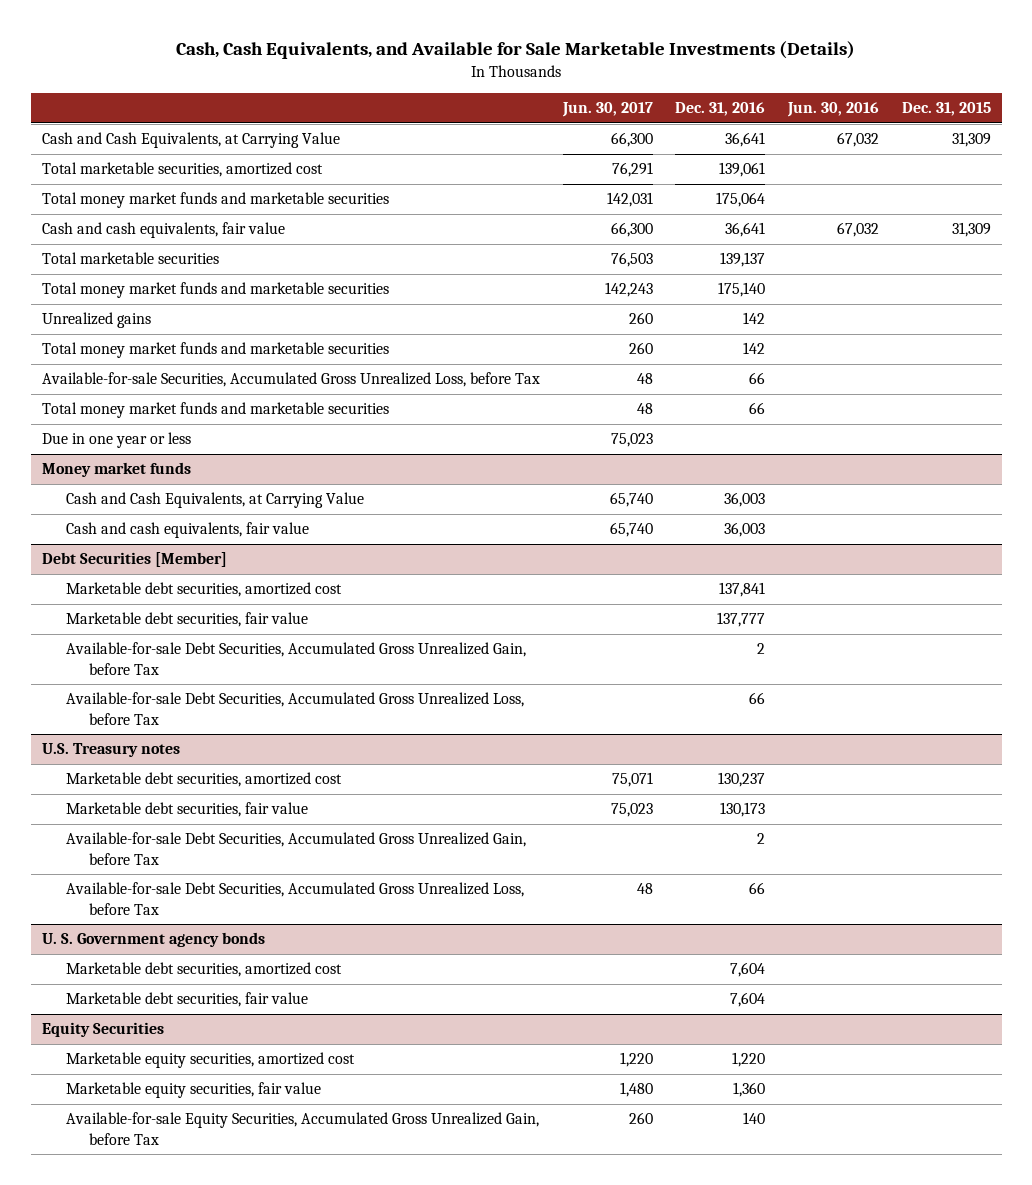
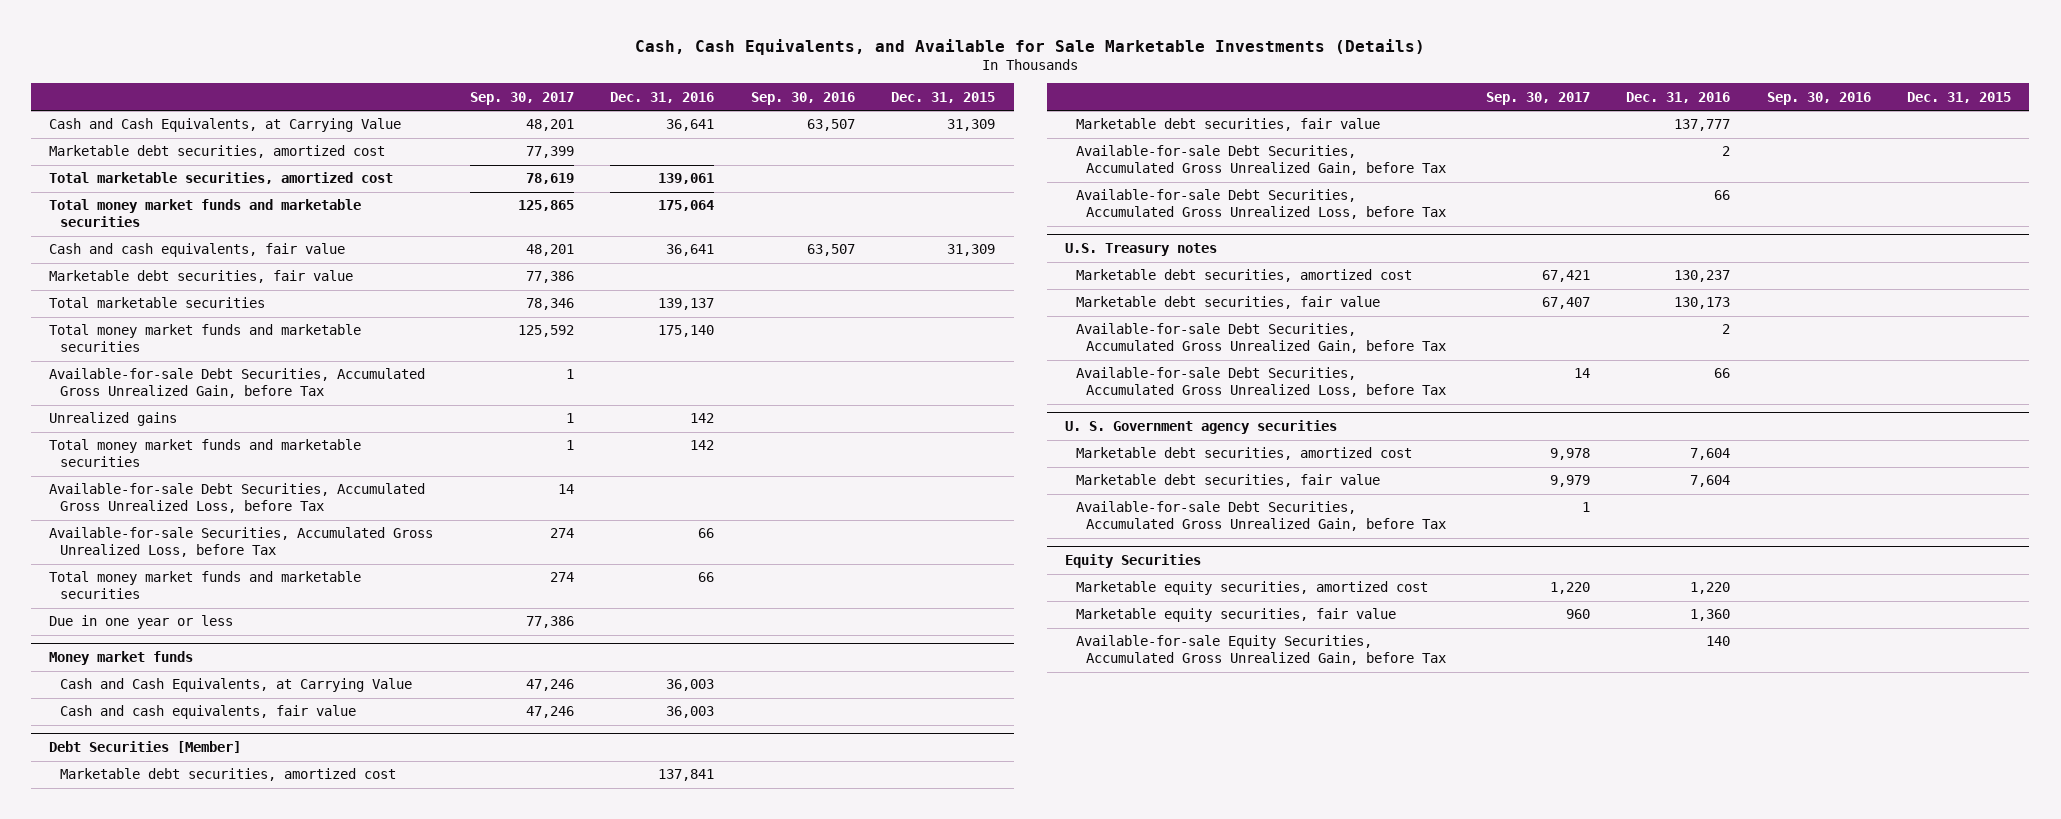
- | Jun. 30, 2017 | Dec. 31, 2016 | Jun. 30, 2016 | Dec. 31, 2015
+ | Sep. 30, 2017 | Dec. 31, 2016 | Sep. 30, 2016 | Dec. 31, 2015
+ Marketable debt securities, amortized cost | 77,399 | | |
+ Marketable debt securities, fair value | 77,386 | | |
+ Available-for-sale Debt Securities, Accumulated Gross Unrealized Gain, before Tax | 1 | | |
+ Available-for-sale Debt Securities, Accumulated Gross Unrealized Loss, before Tax | 14 | | |
- U. S. Government agency bonds
+ U. S. Government agency securities
+ Available-for-sale Debt Securities, Accumulated Gross Unrealized Gain, before Tax | 1 | | |

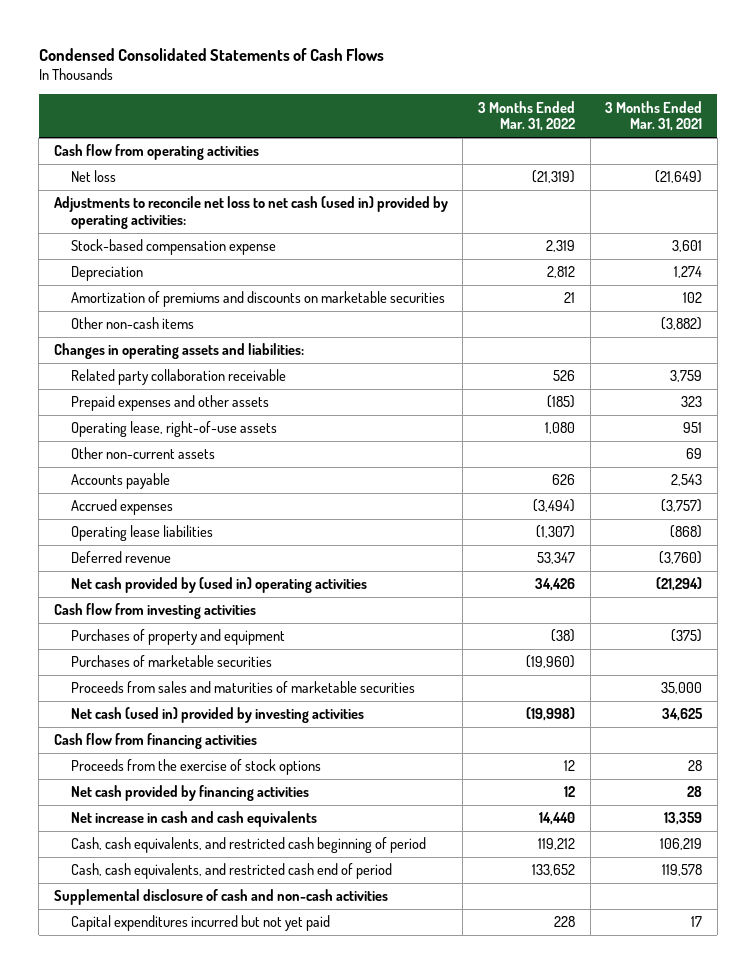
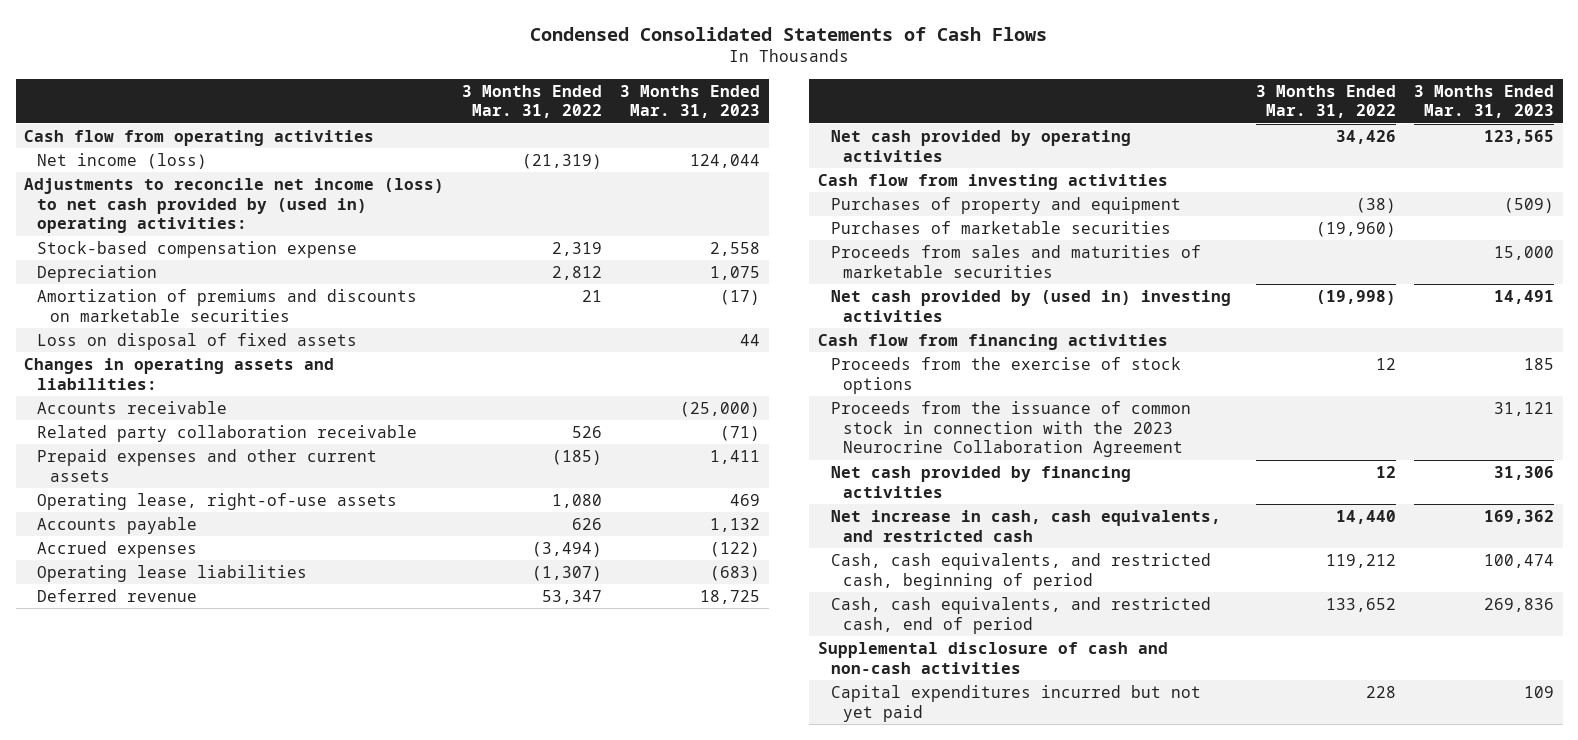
- | 3 Months Ended Mar. 31, 2022 | 3 Months Ended Mar. 31, 2021
+ | 3 Months Ended Mar. 31, 2022 | 3 Months Ended Mar. 31, 2023
- Net loss | (21,319) | (21,649)
- Adjustments to reconcile net loss to net cash (used in) provided by operating activities:
+ Net income (loss) | (21,319) | 124,044
+ Adjustments to reconcile net income (loss) to net cash provided by (used in) operating activities:
- Other non-cash items | | (3,882)
+ Loss on disposal of fixed assets | | 44
+ Accounts receivable | | (25,000)
- Prepaid expenses and other assets | (185) | 323
+ Prepaid expenses and other current assets | (185) | 1,411
- Other non-current assets | | 69
- Net cash provided by (used in) operating activities | 34,426 | (21,294)
+ Net cash provided by operating activities | 34,426 | 123,565
- Net cash (used in) provided by investing activities | (19,998) | 34,625
+ Net cash provided by (used in) investing activities | (19,998) | 14,491
+ Proceeds from the issuance of common stock in connection with the 2023 Neurocrine Collaboration Agreement | | 31,121
- Net increase in cash and cash equivalents | 14,440 | 13,359
- Cash, cash equivalents, and restricted cash beginning of period | 119,212 | 106,219
- Cash, cash equivalents, and restricted cash end of period | 133,652 | 119,578
+ Net increase in cash, cash equivalents, and restricted cash | 14,440 | 169,362
+ Cash, cash equivalents, and restricted cash, beginning of period | 119,212 | 100,474
+ Cash, cash equivalents, and restricted cash, end of period | 133,652 | 269,836

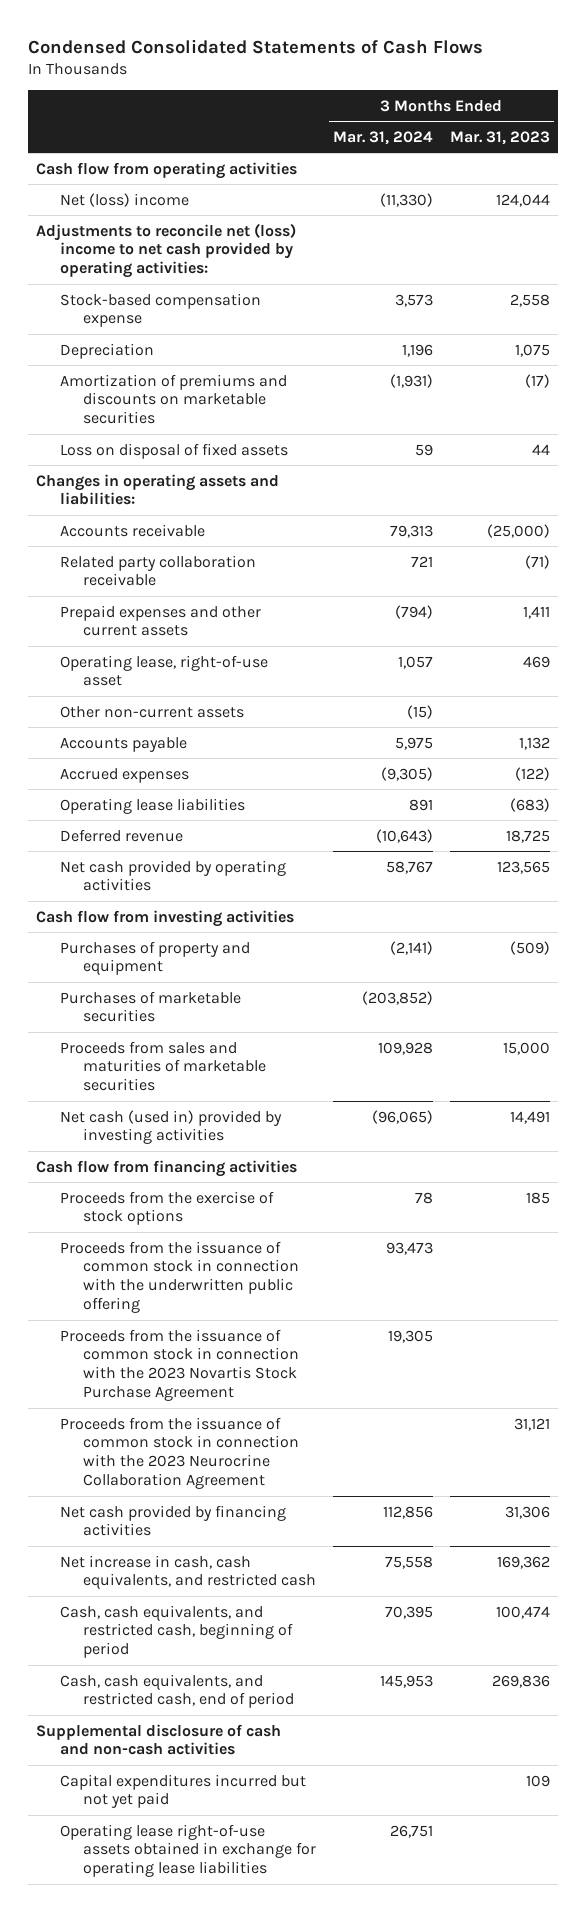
- | 3 Months Ended Mar. 31, 2022 | 3 Months Ended Mar. 31, 2023
+ | 3 Months Ended Mar. 31, 2024 | 3 Months Ended Mar. 31, 2023
- Net income (loss) | (21,319) | 124,044
- Adjustments to reconcile net income (loss) to net cash provided by (used in) operating activities:
+ Net (loss) income | (11,330) | 124,044
+ Adjustments to reconcile net (loss) income to net cash provided by operating activities:
- Operating lease, right-of-use assets | 1,080 | 469
+ Operating lease, right-of-use asset | 1,057 | 469
+ Other non-current assets | (15) |
- Net cash provided by (used in) investing activities | (19,998) | 14,491
+ Net cash (used in) provided by investing activities | (96,065) | 14,491
+ Proceeds from the issuance of common stock in connection with the underwritten public offering | 93,473 |
+ Proceeds from the issuance of common stock in connection with the 2023 Novartis Stock Purchase Agreement | 19,305 |
+ Operating lease right-of-use assets obtained in exchange for operating lease liabilities | 26,751 |

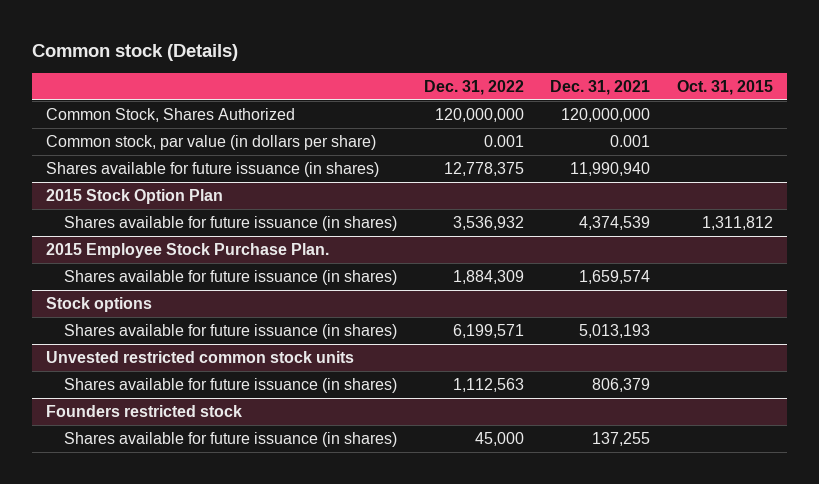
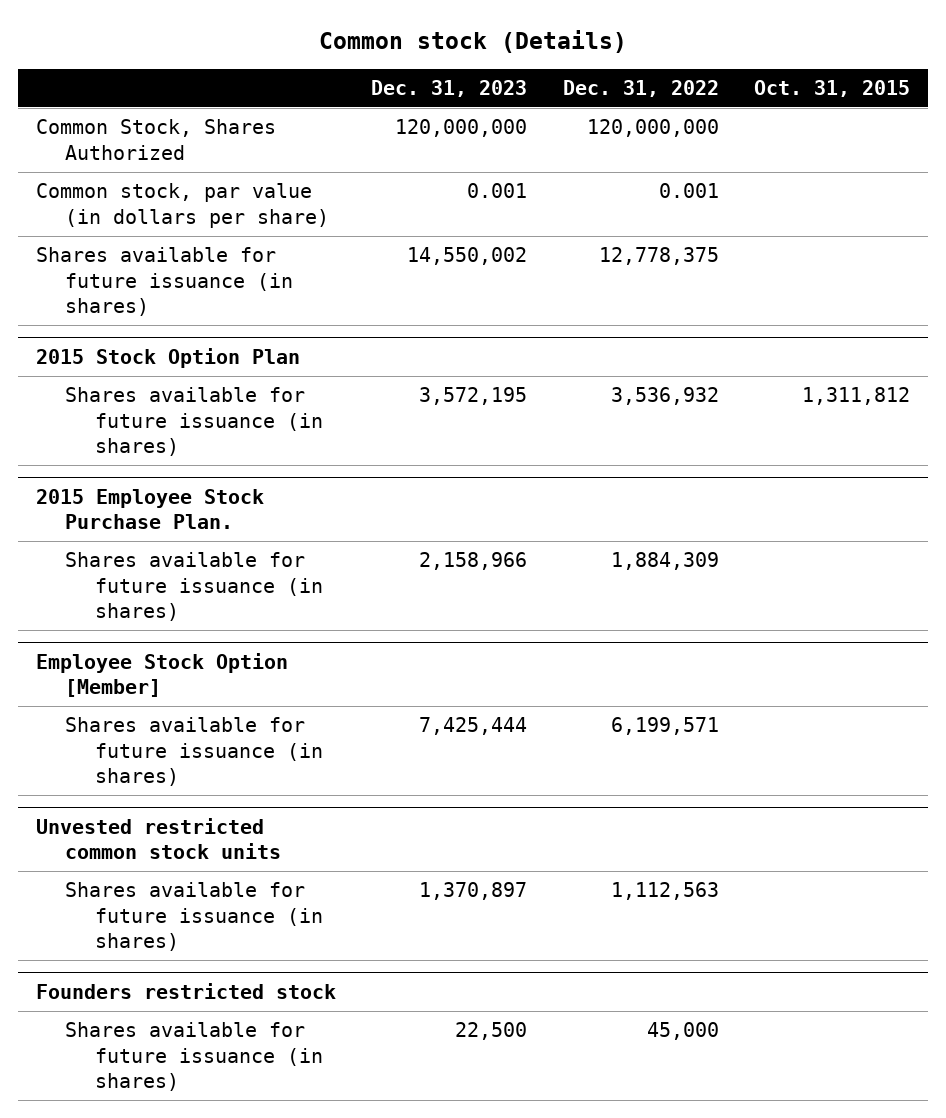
- | Dec. 31, 2022 | Dec. 31, 2021 | Oct. 31, 2015
+ | Dec. 31, 2023 | Dec. 31, 2022 | Oct. 31, 2015
- Stock options
+ Employee Stock Option [Member]

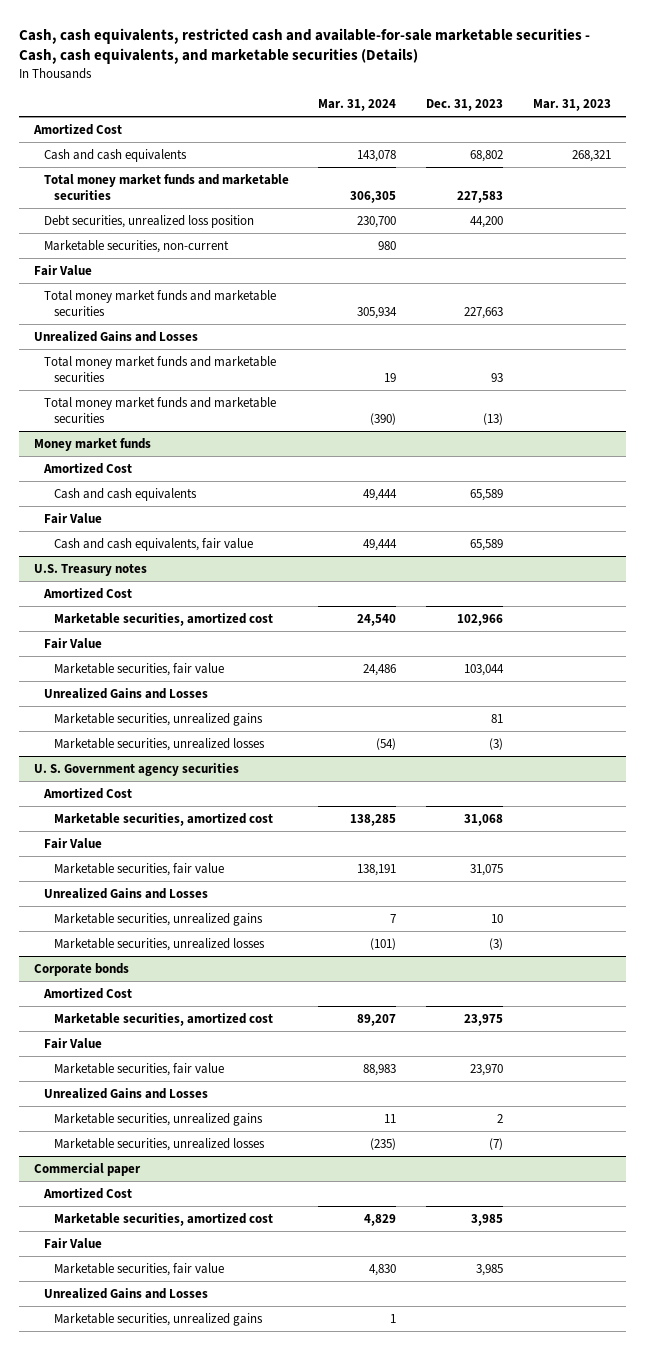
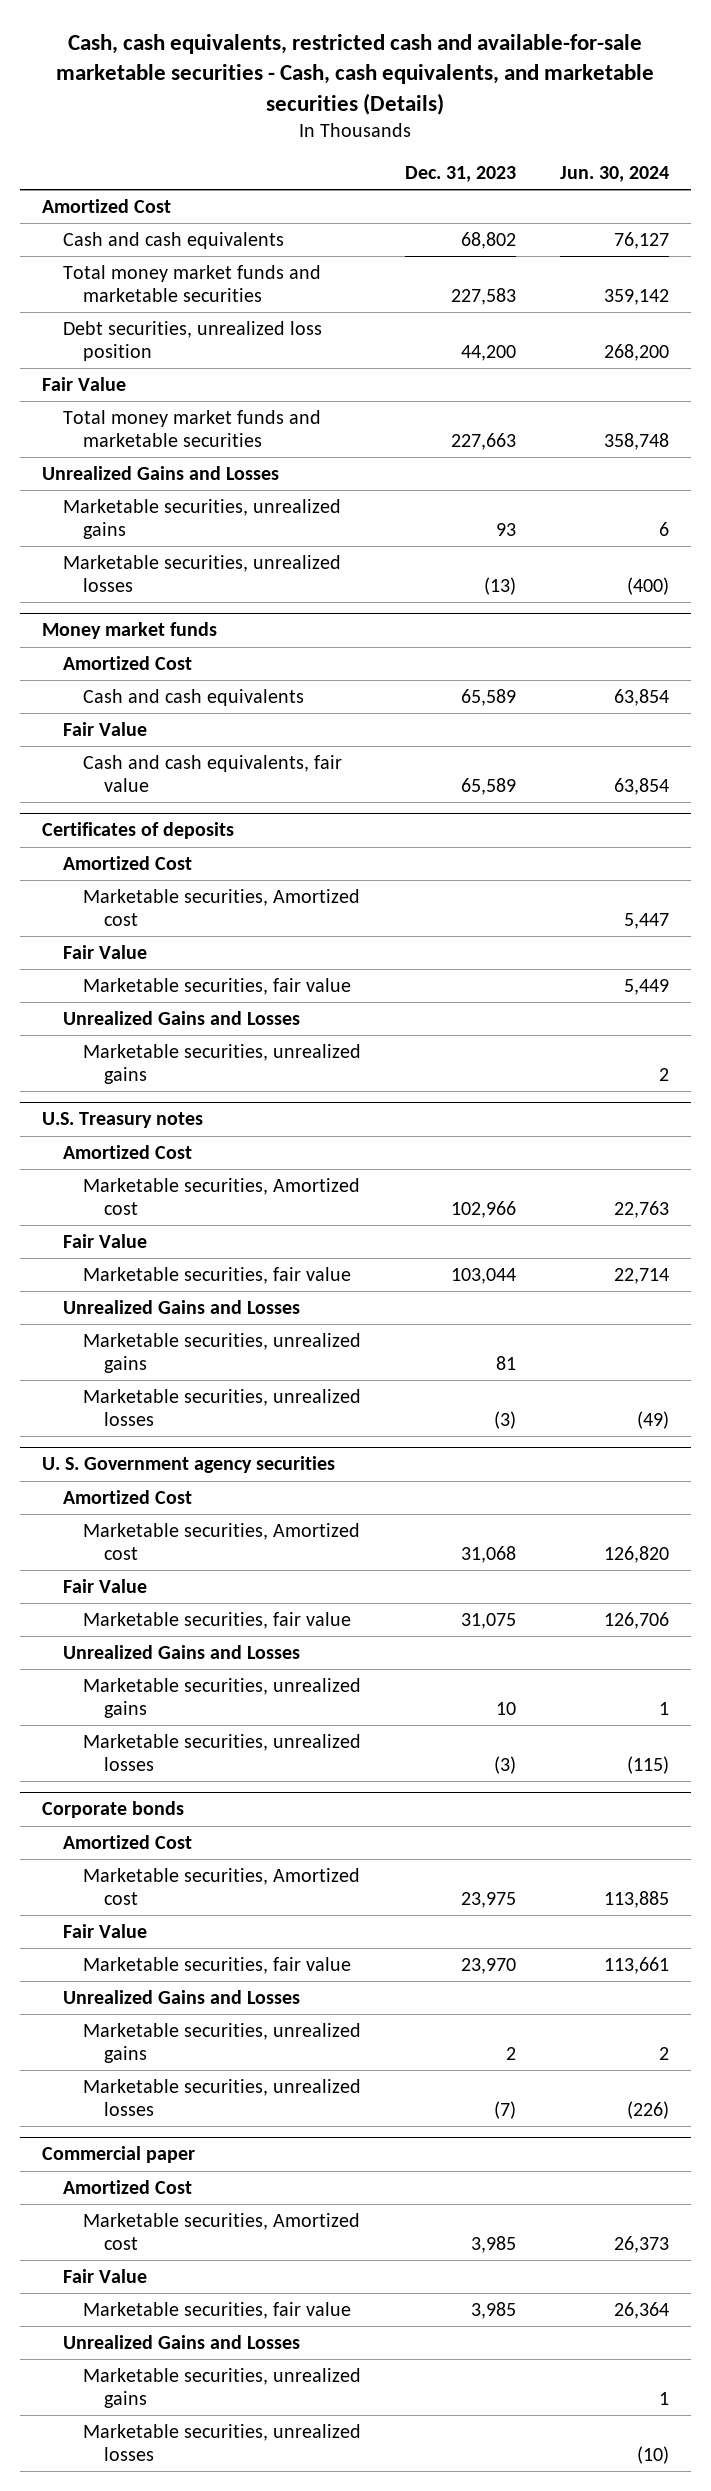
- | Mar. 31, 2024 | Dec. 31, 2023 | Mar. 31, 2023
+ | Dec. 31, 2023 | Jun. 30, 2024
- Marketable securities, non-current | 980 | |
- Total money market funds and marketable securities | 19 | 93 |
- Total money market funds and marketable securities | (390) | (13) |
+ Marketable securities, unrealized gains | 93 | 6
+ Marketable securities, unrealized losses | (13) | (400)
+ Certificates of deposits
+ Amortized Cost
+ Marketable securities, Amortized cost | | 5,447
+ Fair Value
+ Marketable securities, fair value | | 5,449
+ Unrealized Gains and Losses
+ Marketable securities, unrealized gains | | 2
@ U.S. Treasury notes
- Marketable securities, amortized cost | 24,540 | 102,966 |
+ Marketable securities, Amortized cost | 102,966 | 22,763
@ U. S. Government agency securities
- Marketable securities, amortized cost | 138,285 | 31,068 |
+ Marketable securities, Amortized cost | 31,068 | 126,820
@ Corporate bonds
- Marketable securities, amortized cost | 89,207 | 23,975 |
+ Marketable securities, Amortized cost | 23,975 | 113,885
@ Commercial paper
- Marketable securities, amortized cost | 4,829 | 3,985 |
+ Marketable securities, Amortized cost | 3,985 | 26,373
+ Marketable securities, unrealized losses | | (10)

